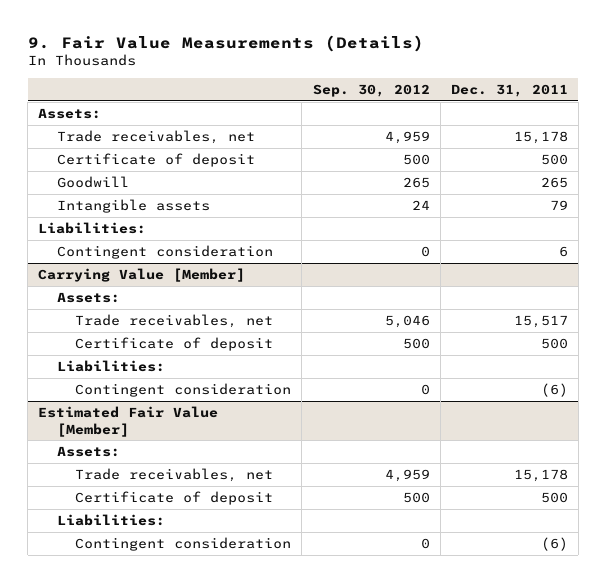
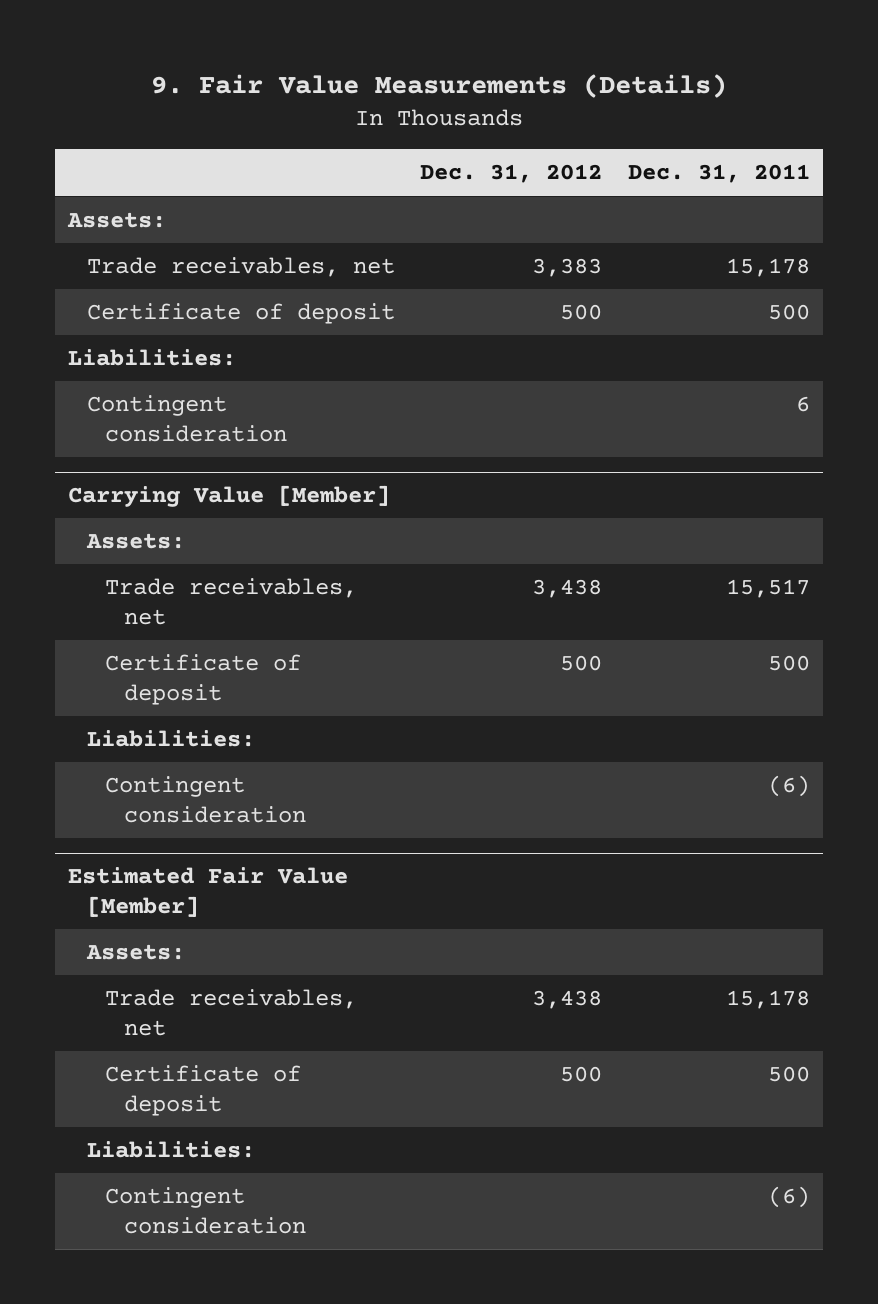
- | Sep. 30, 2012 | Dec. 31, 2011
+ | Dec. 31, 2012 | Dec. 31, 2011
- Goodwill | 265 | 265
- Intangible assets | 24 | 79

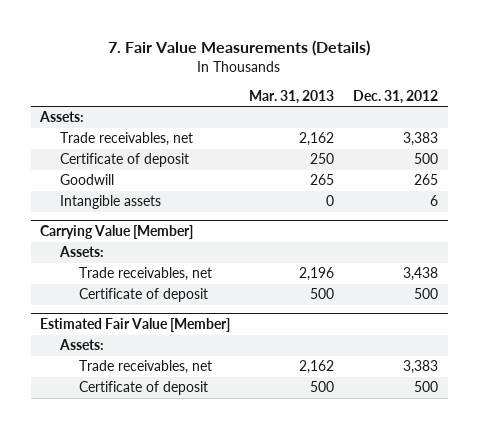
- 9. Fair Value Measurements (Details)
+ 7. Fair Value Measurements (Details)
- | Dec. 31, 2012 | Dec. 31, 2011
+ | Mar. 31, 2013 | Dec. 31, 2012
- Liabilities:
- Contingent consideration | | 6
+ Goodwill | 265 | 265
+ Intangible assets | 0 | 6
@ Carrying Value [Member]
- Liabilities:
- Contingent consideration | | (6)
@ Estimated Fair Value [Member]
- Trade receivables, net | 3,438 | 15,178
+ Trade receivables, net | 2,162 | 3,383
- Liabilities:
- Contingent consideration | | (6)

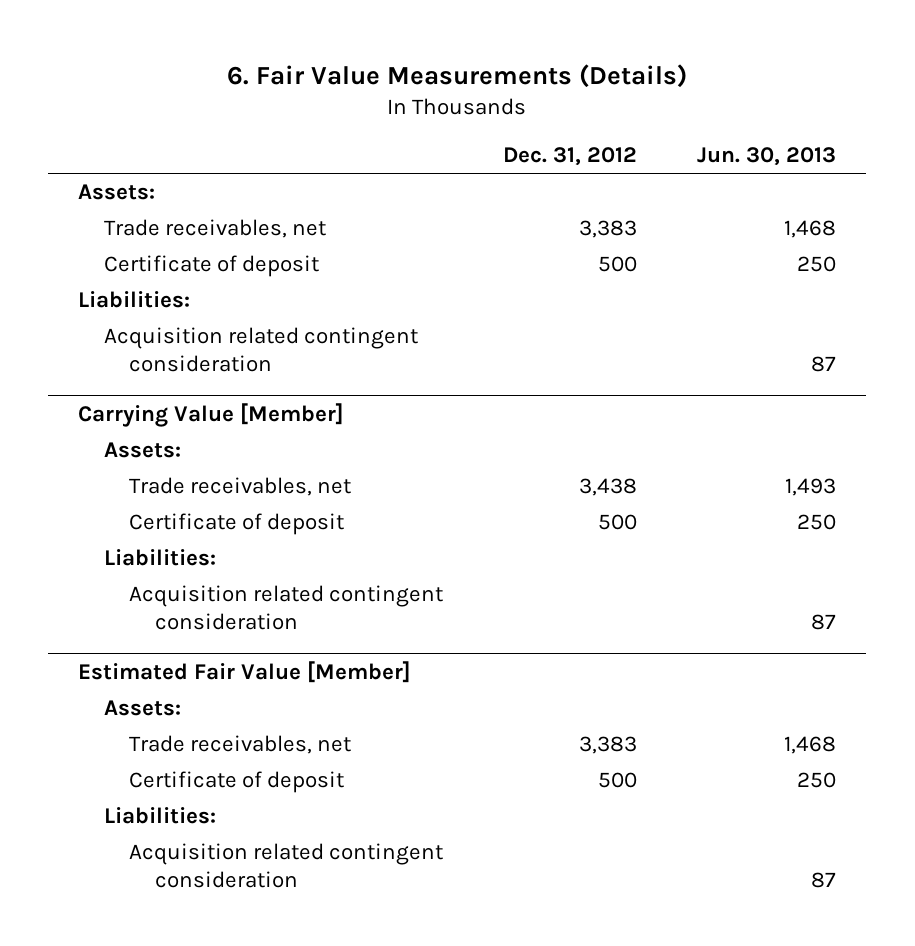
- 7. Fair Value Measurements (Details)
+ 6. Fair Value Measurements (Details)
- | Mar. 31, 2013 | Dec. 31, 2012
+ | Dec. 31, 2012 | Jun. 30, 2013
- Goodwill | 265 | 265
- Intangible assets | 0 | 6
+ Liabilities:
+ Acquisition related contingent consideration | | 87
@ Carrying Value [Member]
+ Liabilities:
+ Acquisition related contingent consideration | | 87
@ Estimated Fair Value [Member]
+ Liabilities:
+ Acquisition related contingent consideration | | 87

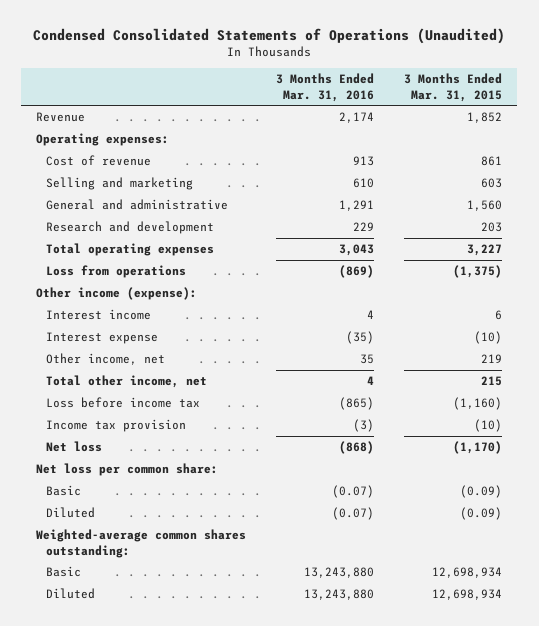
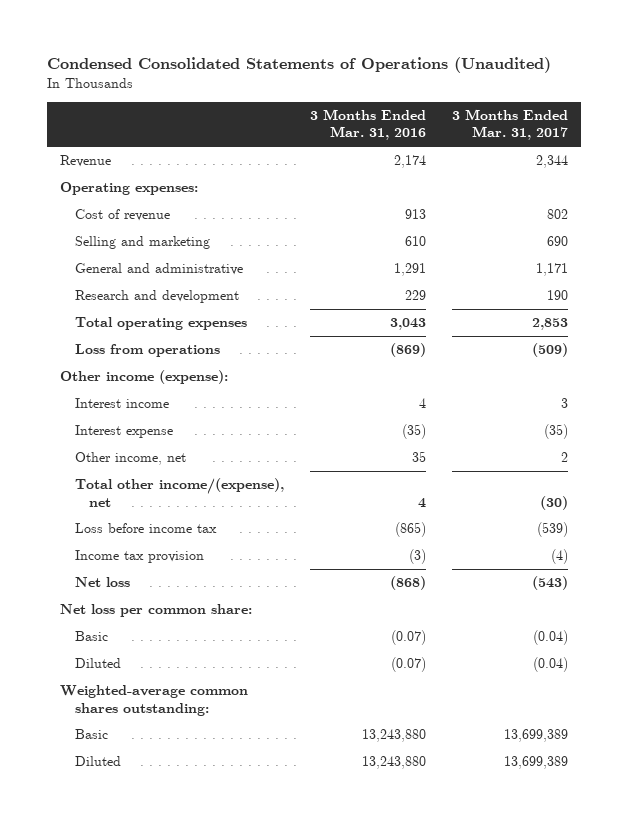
- | 3 Months Ended Mar. 31, 2016 | 3 Months Ended Mar. 31, 2015
+ | 3 Months Ended Mar. 31, 2016 | 3 Months Ended Mar. 31, 2017
- Total other income, net | 4 | 215
+ Total other income/(expense), net | 4 | (30)

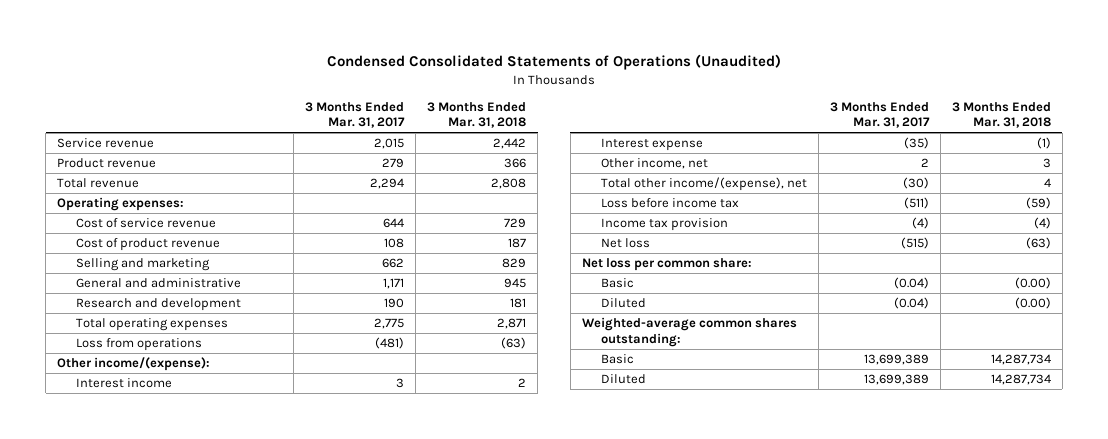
- | 3 Months Ended Mar. 31, 2016 | 3 Months Ended Mar. 31, 2017
+ | 3 Months Ended Mar. 31, 2017 | 3 Months Ended Mar. 31, 2018
- Revenue | 2,174 | 2,344
+ Service revenue | 2,015 | 2,442
+ Product revenue | 279 | 366
+ Total revenue | 2,294 | 2,808
- Cost of revenue | 913 | 802
- Selling and marketing | 610 | 690
+ Cost of service revenue | 644 | 729
+ Cost of product revenue | 108 | 187
+ Selling and marketing | 662 | 829
- Total operating expenses | 3,043 | 2,853
- Loss from operations | (869) | (509)
- Other income (expense):
+ Total operating expenses | 2,775 | 2,871
+ Loss from operations | (481) | (63)
+ Other income/(expense):
- Loss before income tax | (865) | (539)
+ Loss before income tax | (511) | (59)
- Net loss | (868) | (543)
+ Net loss | (515) | (63)

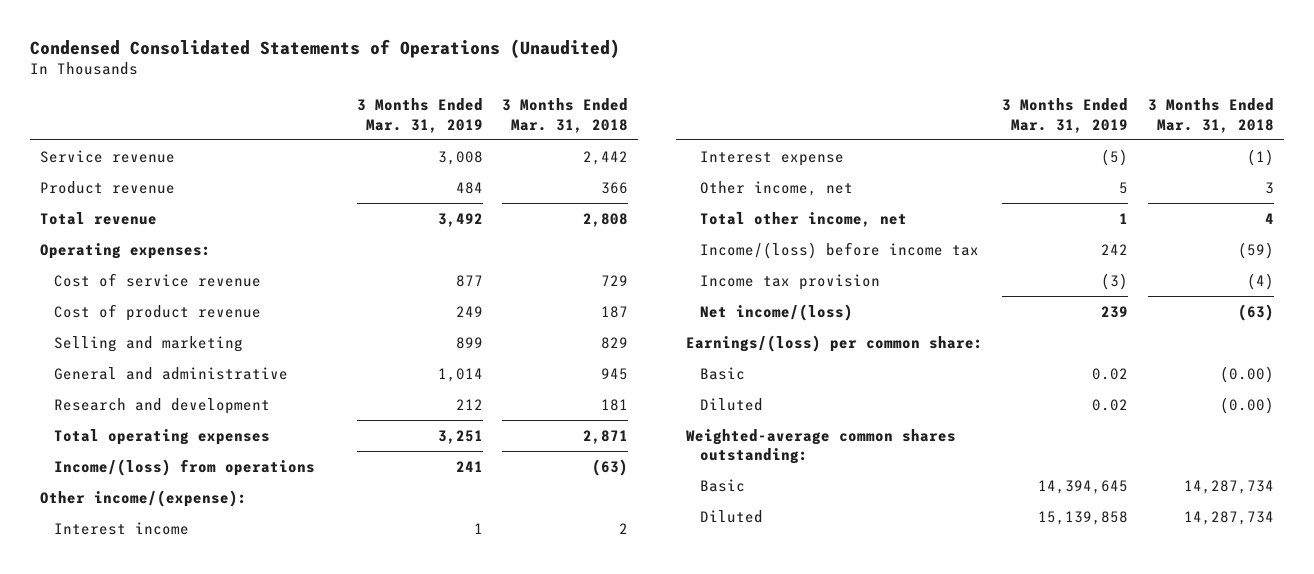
- | 3 Months Ended Mar. 31, 2017 | 3 Months Ended Mar. 31, 2018
+ | 3 Months Ended Mar. 31, 2019 | 3 Months Ended Mar. 31, 2018
- Loss from operations | (481) | (63)
+ Income/(loss) from operations | 241 | (63)
- Total other income/(expense), net | (30) | 4
- Loss before income tax | (511) | (59)
+ Total other income, net | 1 | 4
+ Income/(loss) before income tax | 242 | (59)
- Net loss | (515) | (63)
- Net loss per common share:
+ Net income/(loss) | 239 | (63)
+ Earnings/(loss) per common share:

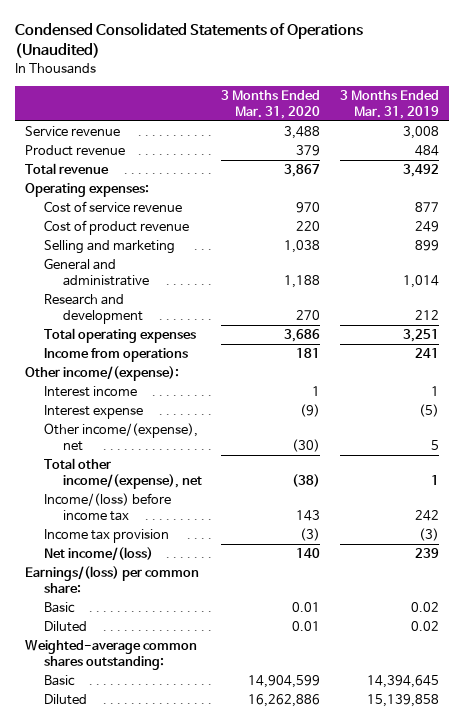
- | 3 Months Ended Mar. 31, 2019 | 3 Months Ended Mar. 31, 2018
+ | 3 Months Ended Mar. 31, 2020 | 3 Months Ended Mar. 31, 2019
- Income/(loss) from operations | 241 | (63)
+ Income from operations | 181 | 241
- Other income, net | 5 | 3
- Total other income, net | 1 | 4
+ Other income/(expense), net | (30) | 5
+ Total other income/(expense), net | (38) | 1

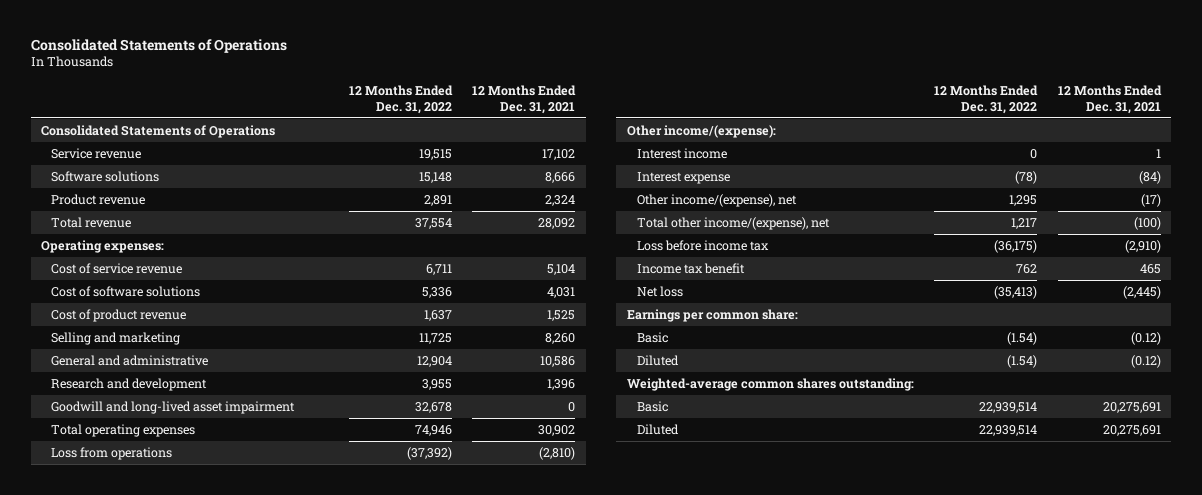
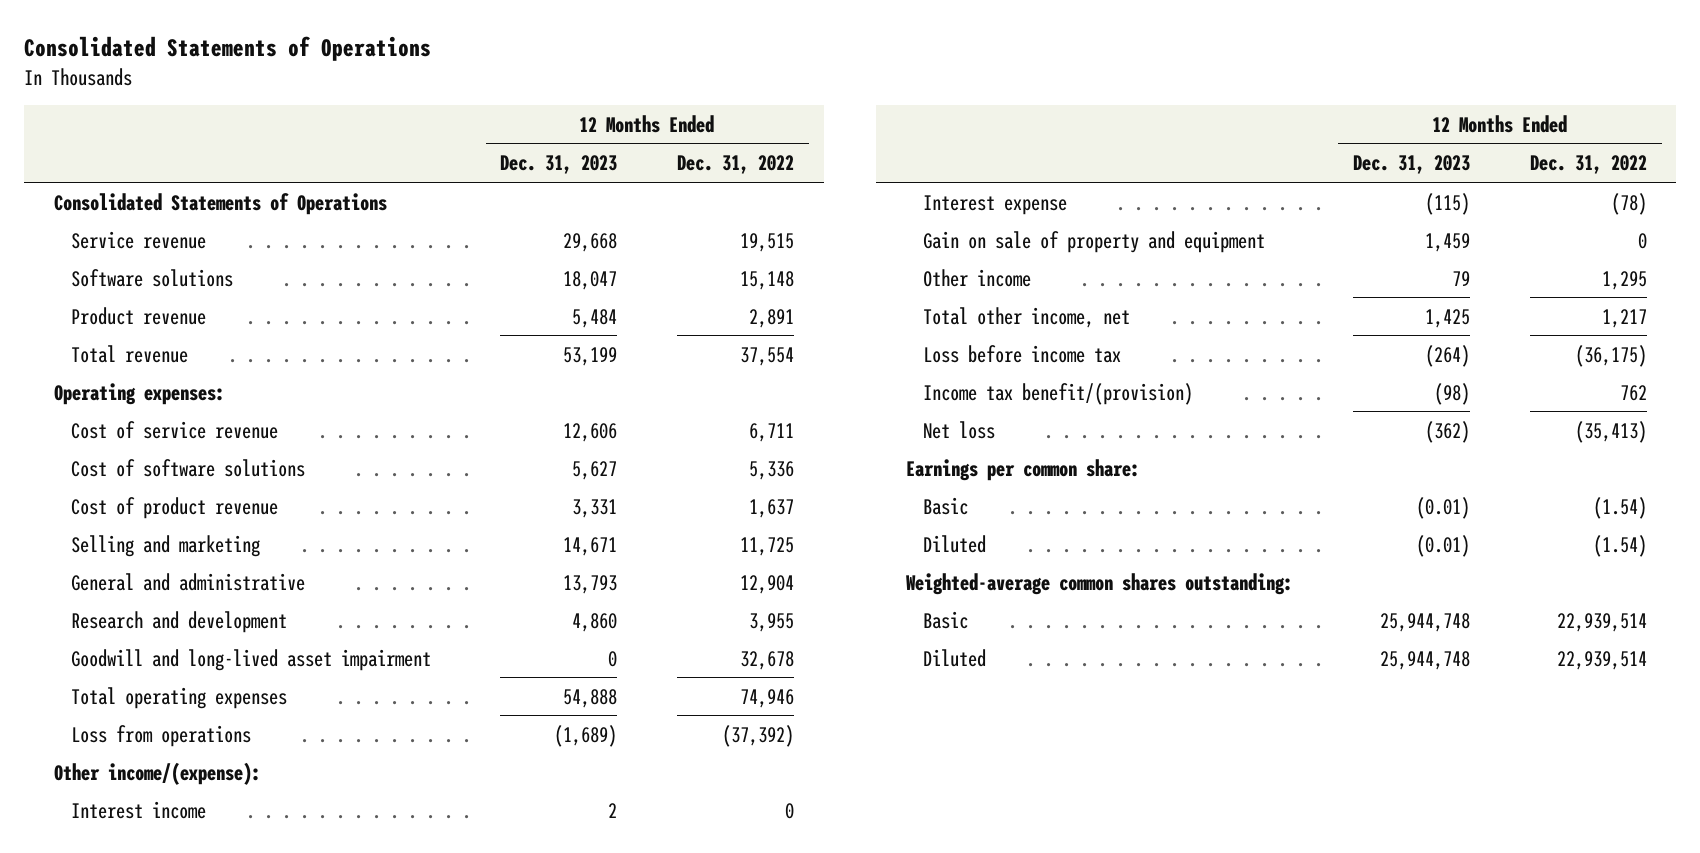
- | 12 Months Ended Dec. 31, 2022 | 12 Months Ended Dec. 31, 2021
+ | 12 Months Ended Dec. 31, 2023 | 12 Months Ended Dec. 31, 2022
- Other income/(expense), net | 1,295 | (17)
- Total other income/(expense), net | 1,217 | (100)
+ Gain on sale of property and equipment | 1,459 | 0
+ Other income | 79 | 1,295
+ Total other income, net | 1,425 | 1,217
- Income tax benefit | 762 | 465
+ Income tax benefit/(provision) | (98) | 762

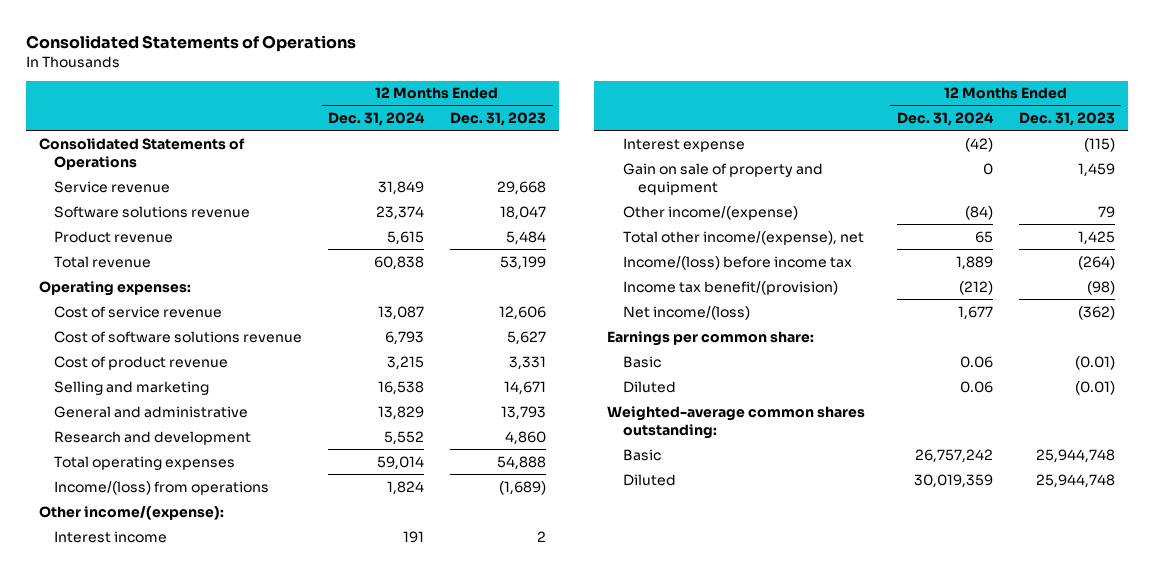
- | 12 Months Ended Dec. 31, 2023 | 12 Months Ended Dec. 31, 2022
+ | 12 Months Ended Dec. 31, 2024 | 12 Months Ended Dec. 31, 2023
- Software solutions | 18,047 | 15,148
+ Software solutions revenue | 23,374 | 18,047
- Cost of software solutions | 5,627 | 5,336
+ Cost of software solutions revenue | 6,793 | 5,627
- Goodwill and long-lived asset impairment | 0 | 32,678
- Loss from operations | (1,689) | (37,392)
+ Income/(loss) from operations | 1,824 | (1,689)
- Other income | 79 | 1,295
- Total other income, net | 1,425 | 1,217
- Loss before income tax | (264) | (36,175)
+ Other income/(expense) | (84) | 79
+ Total other income/(expense), net | 65 | 1,425
+ Income/(loss) before income tax | 1,889 | (264)
- Net loss | (362) | (35,413)
+ Net income/(loss) | 1,677 | (362)

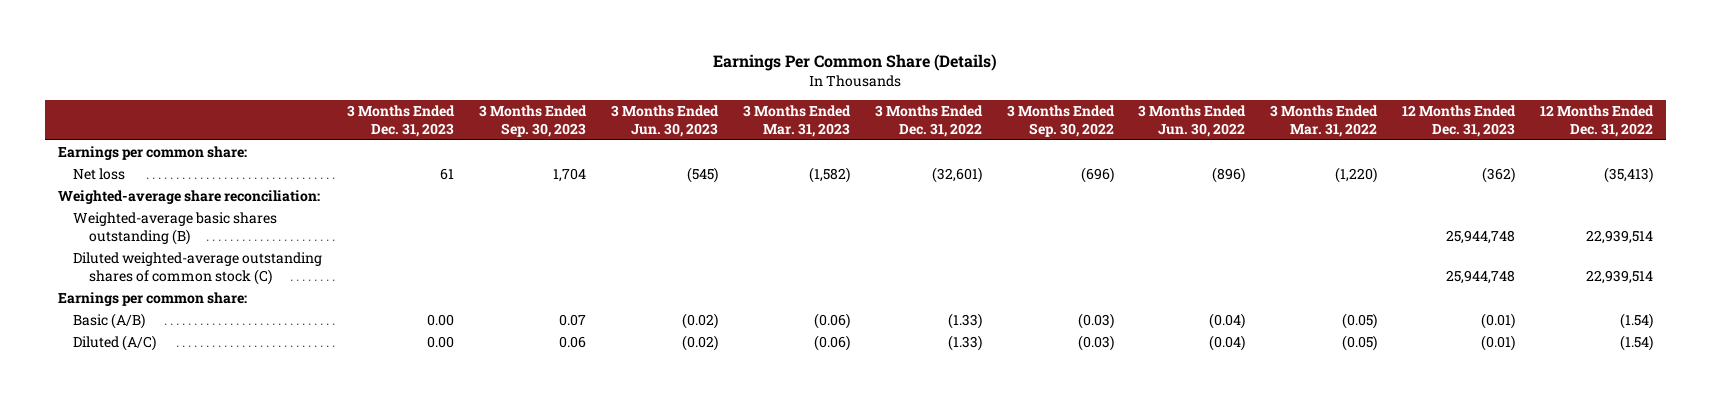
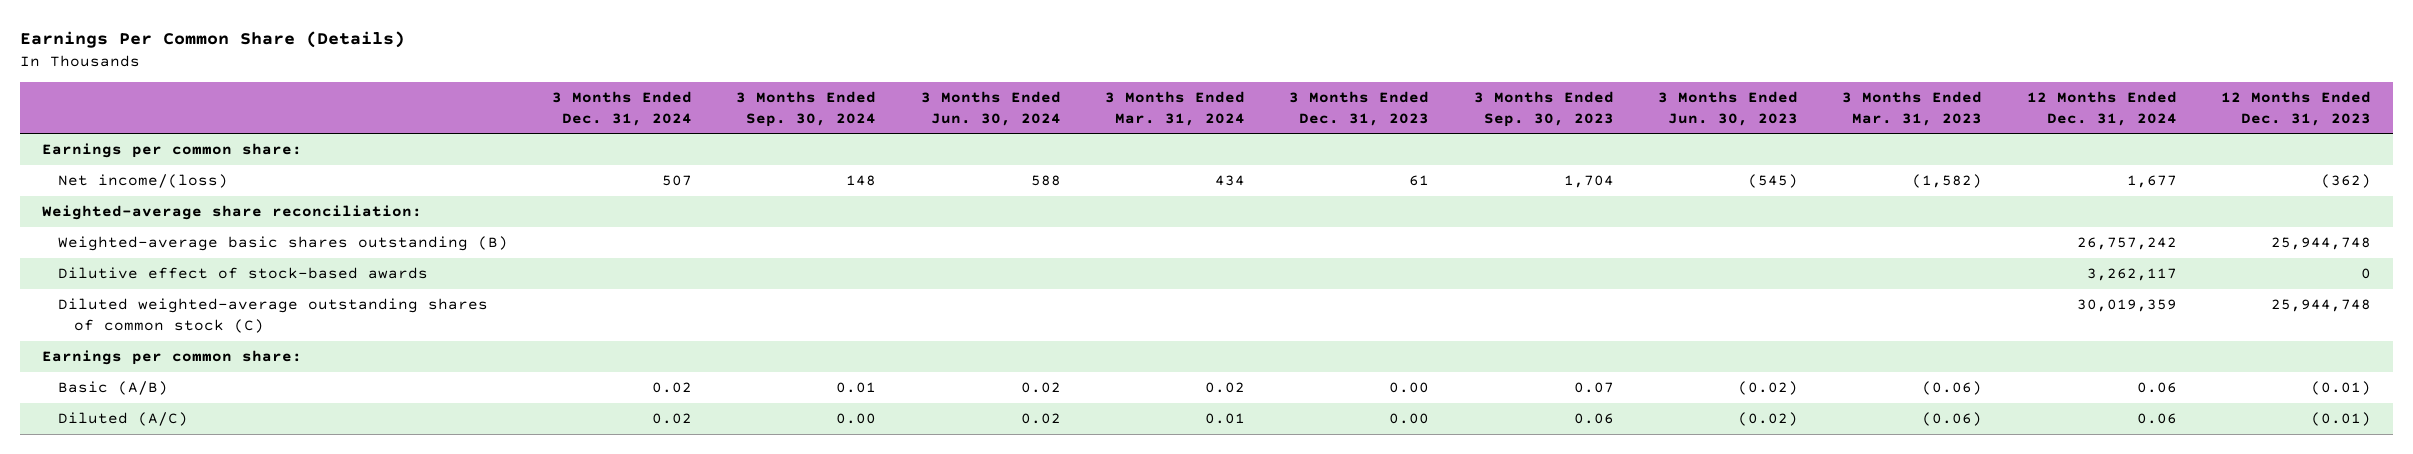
- | 3 Months Ended Dec. 31, 2023 | 3 Months Ended Sep. 30, 2023 | 3 Months Ended Jun. 30, 2023 | 3 Months Ended Mar. 31, 2023 | 3 Months Ended Dec. 31, 2022 | 3 Months Ended Sep. 30, 2022 | 3 Months Ended Jun. 30, 2022 | 3 Months Ended Mar. 31, 2022 | 12 Months Ended Dec. 31, 2023 | 12 Months Ended Dec. 31, 2022
+ | 3 Months Ended Dec. 31, 2024 | 3 Months Ended Sep. 30, 2024 | 3 Months Ended Jun. 30, 2024 | 3 Months Ended Mar. 31, 2024 | 3 Months Ended Dec. 31, 2023 | 3 Months Ended Sep. 30, 2023 | 3 Months Ended Jun. 30, 2023 | 3 Months Ended Mar. 31, 2023 | 12 Months Ended Dec. 31, 2024 | 12 Months Ended Dec. 31, 2023
- Net loss | 61 | 1,704 | (545) | (1,582) | (32,601) | (696) | (896) | (1,220) | (362) | (35,413)
+ Net income/(loss) | 507 | 148 | 588 | 434 | 61 | 1,704 | (545) | (1,582) | 1,677 | (362)
+ Dilutive effect of stock-based awards | | | | | | | | | 3,262,117 | 0

